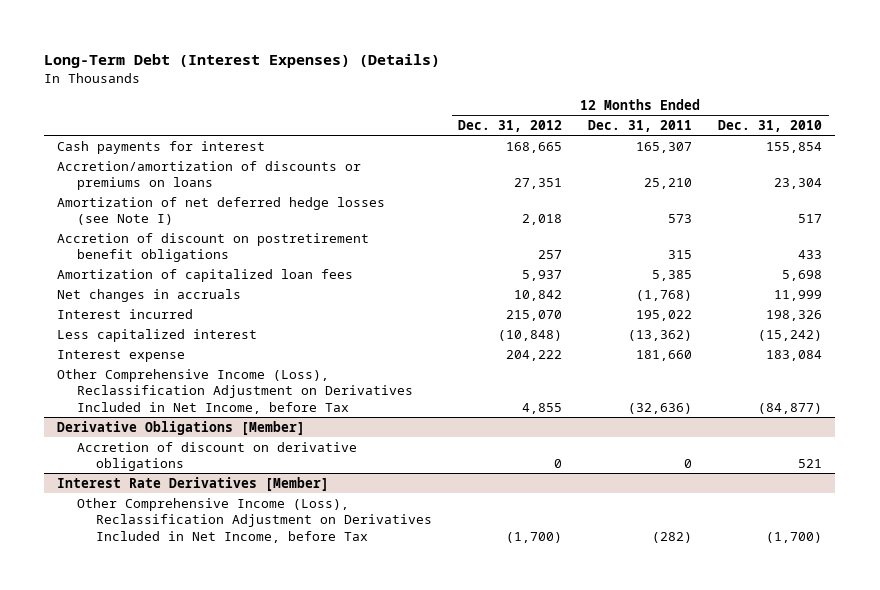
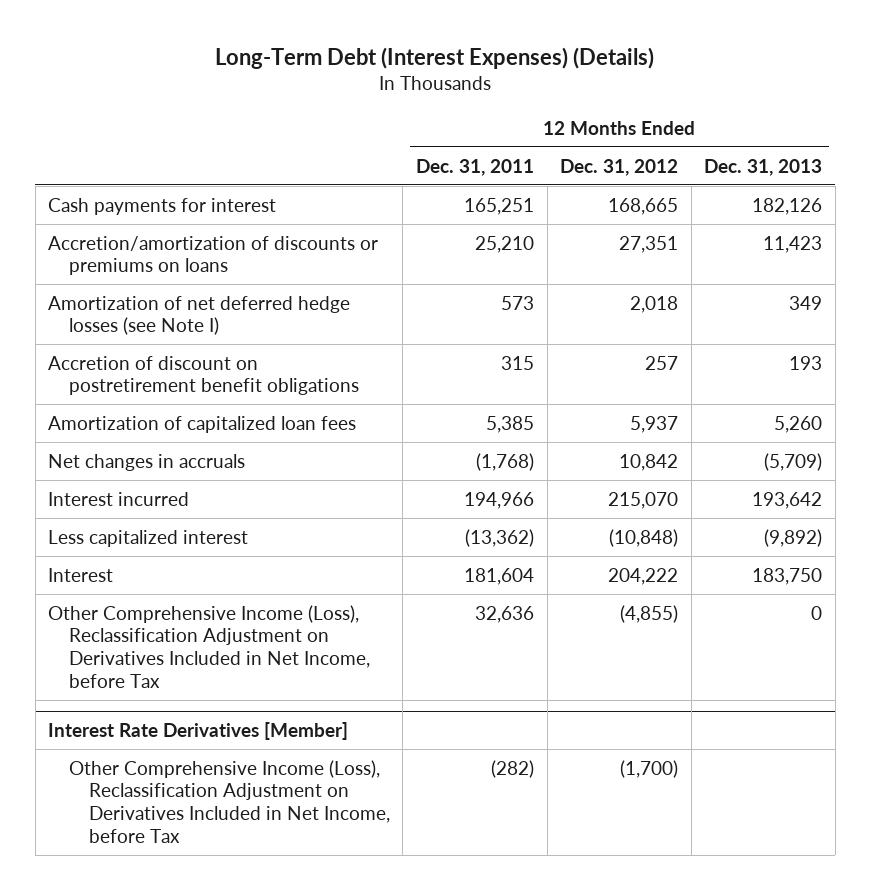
- | 12 Months Ended Dec. 31, 2012 | 12 Months Ended Dec. 31, 2011 | 12 Months Ended Dec. 31, 2010
+ | 12 Months Ended Dec. 31, 2011 | 12 Months Ended Dec. 31, 2012 | 12 Months Ended Dec. 31, 2013
- Cash payments for interest | 168,665 | 165,307 | 155,854
+ Cash payments for interest | 165,251 | 168,665 | 182,126
- Interest incurred | 215,070 | 195,022 | 198,326
+ Interest incurred | 194,966 | 215,070 | 193,642
- Interest expense | 204,222 | 181,660 | 183,084
- Other Comprehensive Income (Loss), Reclassification Adjustment on Derivatives Included in Net Income, before Tax | 4,855 | (32,636) | (84,877)
- Derivative Obligations [Member]
- Accretion of discount on derivative obligations | 0 | 0 | 521
+ Interest | 181,604 | 204,222 | 183,750
+ Other Comprehensive Income (Loss), Reclassification Adjustment on Derivatives Included in Net Income, before Tax | 32,636 | (4,855) | 0

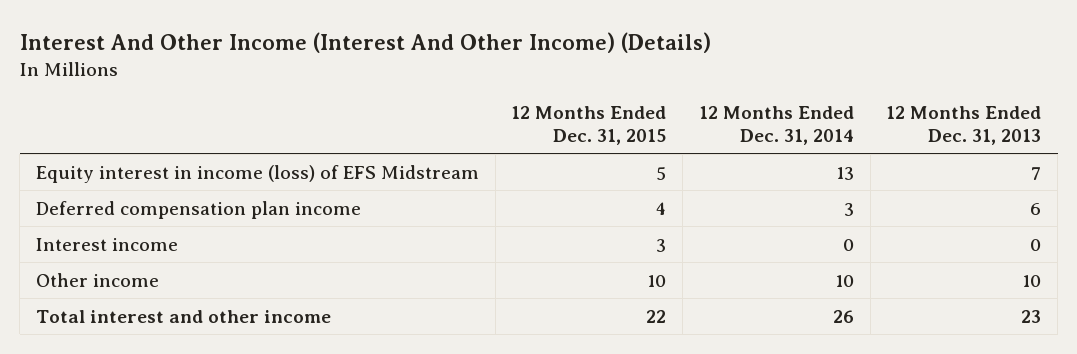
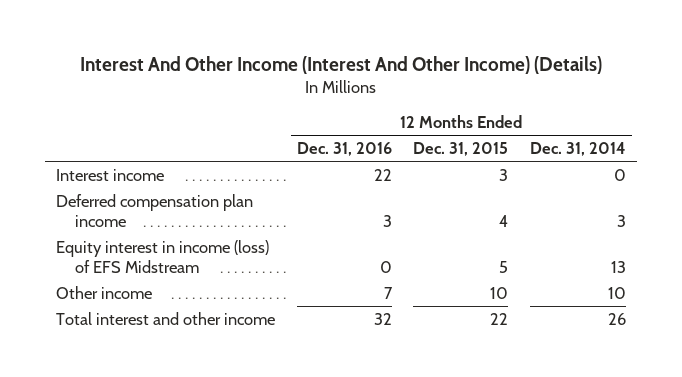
- | 12 Months Ended Dec. 31, 2015 | 12 Months Ended Dec. 31, 2014 | 12 Months Ended Dec. 31, 2013
+ | 12 Months Ended Dec. 31, 2016 | 12 Months Ended Dec. 31, 2015 | 12 Months Ended Dec. 31, 2014
moved down: Deferred compensation plan income | 3 | 4 | 3
moved down: Equity interest in income (loss) of EFS Midstream | 0 | 5 | 13

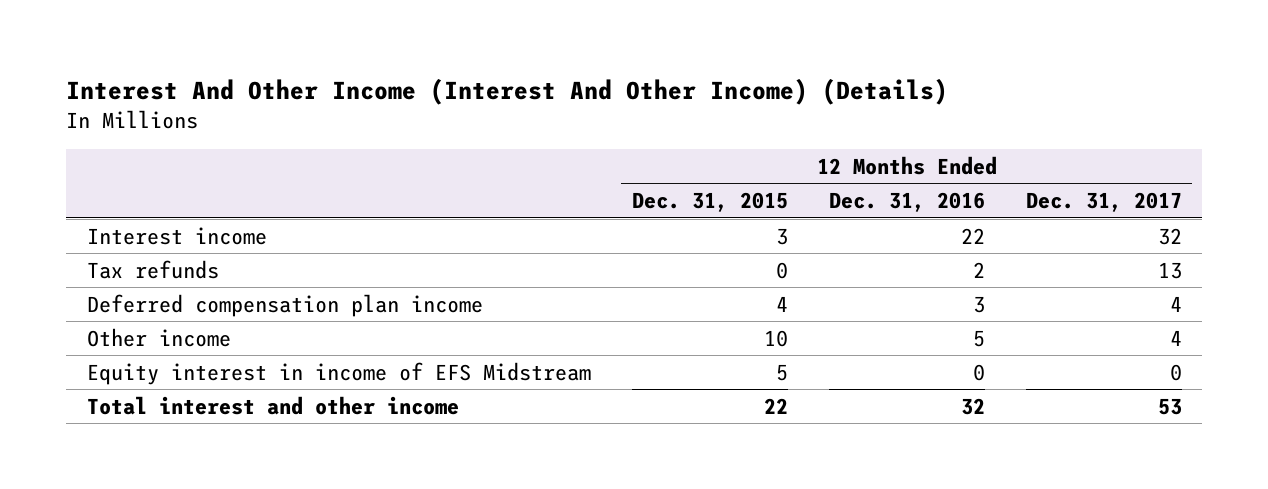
- | 12 Months Ended Dec. 31, 2016 | 12 Months Ended Dec. 31, 2015 | 12 Months Ended Dec. 31, 2014
+ | 12 Months Ended Dec. 31, 2015 | 12 Months Ended Dec. 31, 2016 | 12 Months Ended Dec. 31, 2017
+ Tax refunds | 0 | 2 | 13
- Equity interest in income (loss) of EFS Midstream | 0 | 5 | 13
- Other income | 7 | 10 | 10
+ Other income | 10 | 5 | 4
+ Equity interest in income of EFS Midstream | 5 | 0 | 0

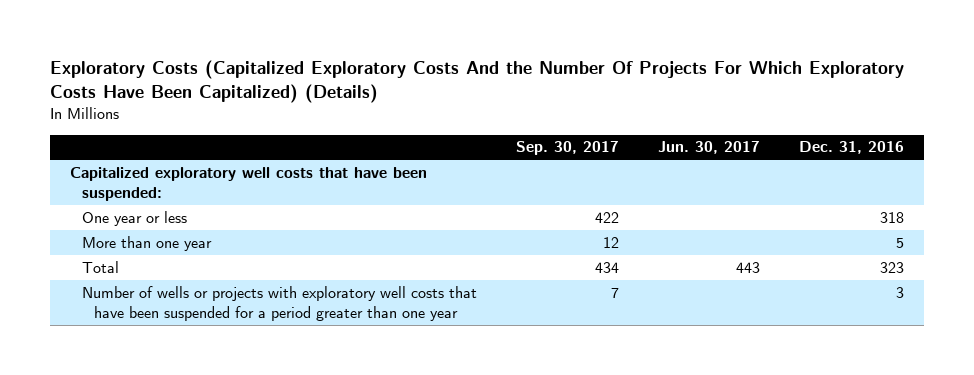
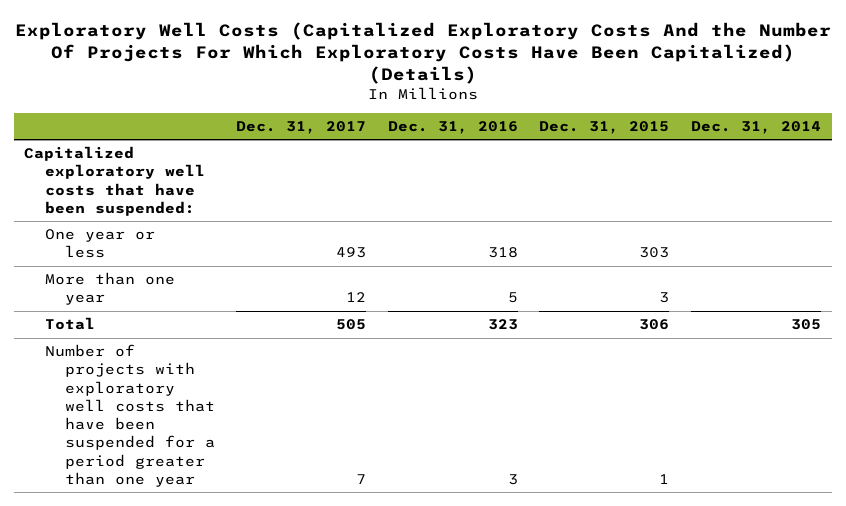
- Exploratory Costs (Capitalized Exploratory Costs And the Number Of Projects For Which Exploratory Costs Have Been Capitalized) (Details)
+ Exploratory Well Costs (Capitalized Exploratory Costs And the Number Of Projects For Which Exploratory Costs Have Been Capitalized) (Details)
- | Sep. 30, 2017 | Jun. 30, 2017 | Dec. 31, 2016
+ | Dec. 31, 2017 | Dec. 31, 2016 | Dec. 31, 2015 | Dec. 31, 2014
- Number of wells or projects with exploratory well costs that have been suspended for a period greater than one year | 7 | | 3
+ Number of projects with exploratory well costs that have been suspended for a period greater than one year | 7 | 3 | 1 |

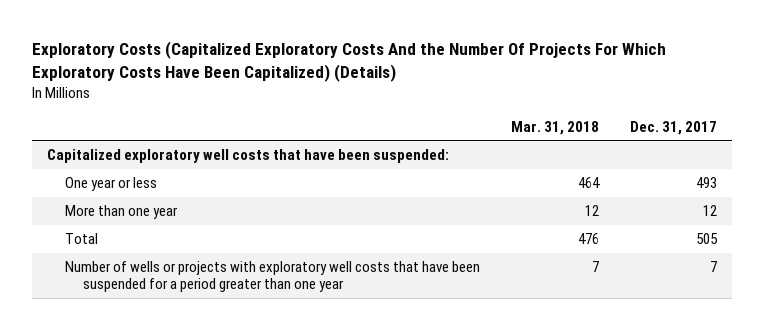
- Exploratory Well Costs (Capitalized Exploratory Costs And the Number Of Projects For Which Exploratory Costs Have Been Capitalized) (Details)
+ Exploratory Costs (Capitalized Exploratory Costs And the Number Of Projects For Which Exploratory Costs Have Been Capitalized) (Details)
- | Dec. 31, 2017 | Dec. 31, 2016 | Dec. 31, 2015 | Dec. 31, 2014
+ | Mar. 31, 2018 | Dec. 31, 2017
- Number of projects with exploratory well costs that have been suspended for a period greater than one year | 7 | 3 | 1 |
+ Number of wells or projects with exploratory well costs that have been suspended for a period greater than one year | 7 | 7

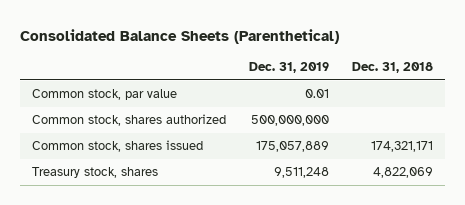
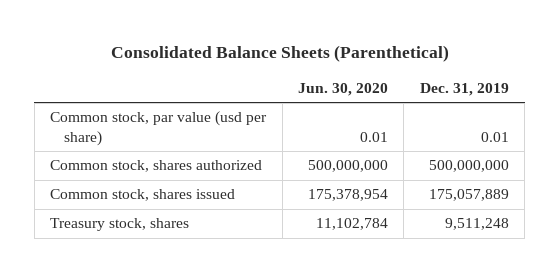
- | Dec. 31, 2019 | Dec. 31, 2018
+ | Jun. 30, 2020 | Dec. 31, 2019
- Common stock, par value | 0.01 |
+ Common stock, par value (usd per share) | 0.01 | 0.01

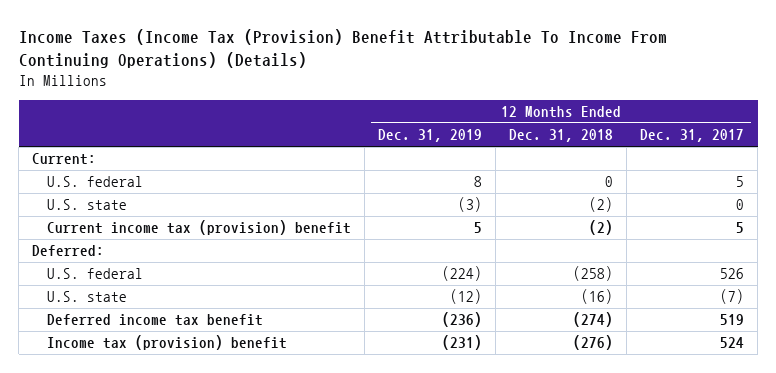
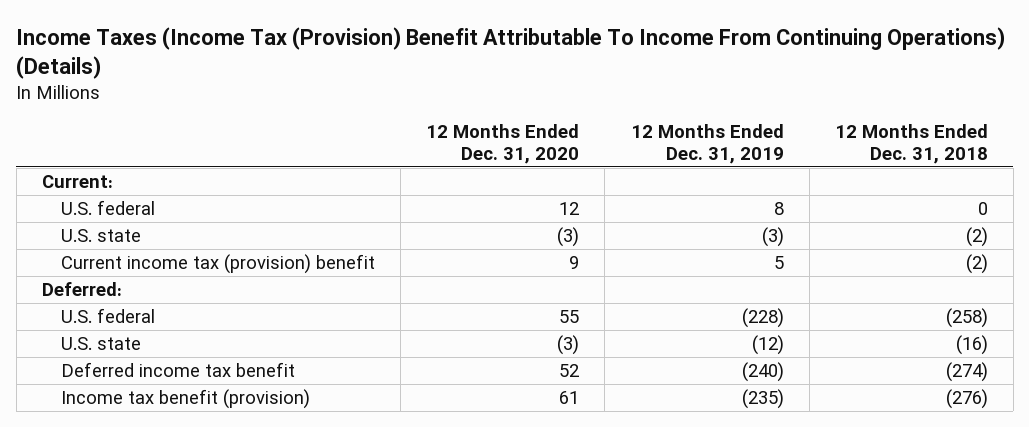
- | 12 Months Ended Dec. 31, 2019 | 12 Months Ended Dec. 31, 2018 | 12 Months Ended Dec. 31, 2017
+ | 12 Months Ended Dec. 31, 2020 | 12 Months Ended Dec. 31, 2019 | 12 Months Ended Dec. 31, 2018
- U.S. federal | (224) | (258) | 526
+ U.S. federal | 55 | (228) | (258)
- Deferred income tax benefit | (236) | (274) | 519
- Income tax (provision) benefit | (231) | (276) | 524
+ Deferred income tax benefit | 52 | (240) | (274)
+ Income tax benefit (provision) | 61 | (235) | (276)

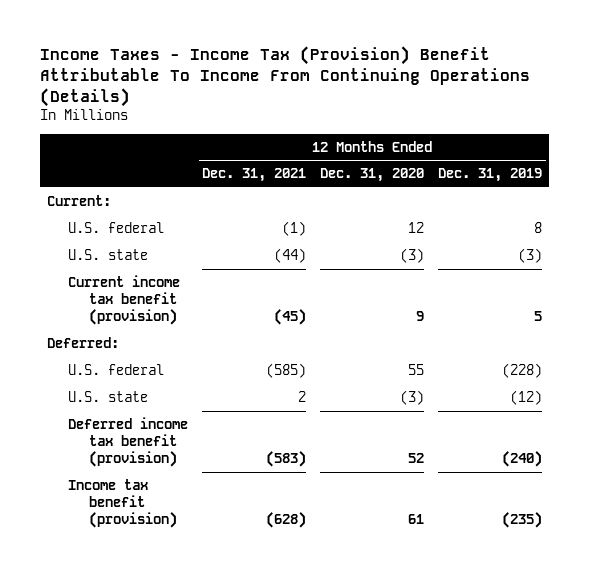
- Income Taxes (Income Tax (Provision) Benefit Attributable To Income From Continuing Operations) (Details)
+ Income Taxes - Income Tax (Provision) Benefit Attributable To Income From Continuing Operations (Details)
- | 12 Months Ended Dec. 31, 2020 | 12 Months Ended Dec. 31, 2019 | 12 Months Ended Dec. 31, 2018
+ | 12 Months Ended Dec. 31, 2021 | 12 Months Ended Dec. 31, 2020 | 12 Months Ended Dec. 31, 2019
- Current income tax (provision) benefit | 9 | 5 | (2)
+ Current income tax benefit (provision) | (45) | 9 | 5
- Deferred income tax benefit | 52 | (240) | (274)
+ Deferred income tax benefit (provision) | (583) | 52 | (240)

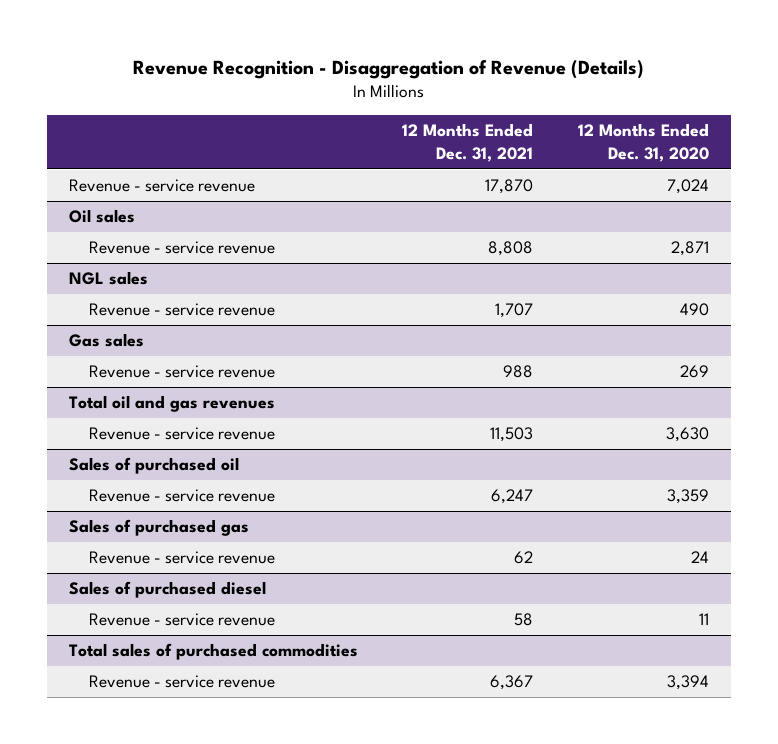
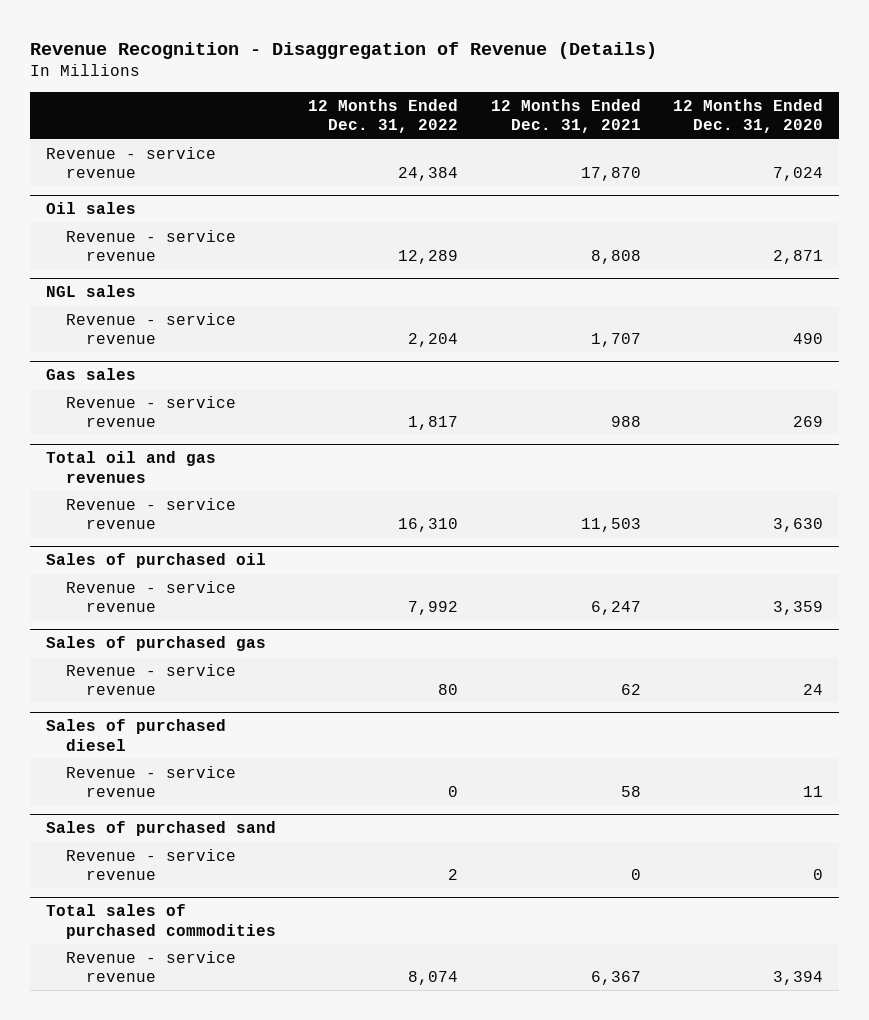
- | 12 Months Ended Dec. 31, 2021 | 12 Months Ended Dec. 31, 2020
+ | 12 Months Ended Dec. 31, 2022 | 12 Months Ended Dec. 31, 2021 | 12 Months Ended Dec. 31, 2020
+ Sales of purchased sand
+ Revenue - service revenue | 2 | 0 | 0

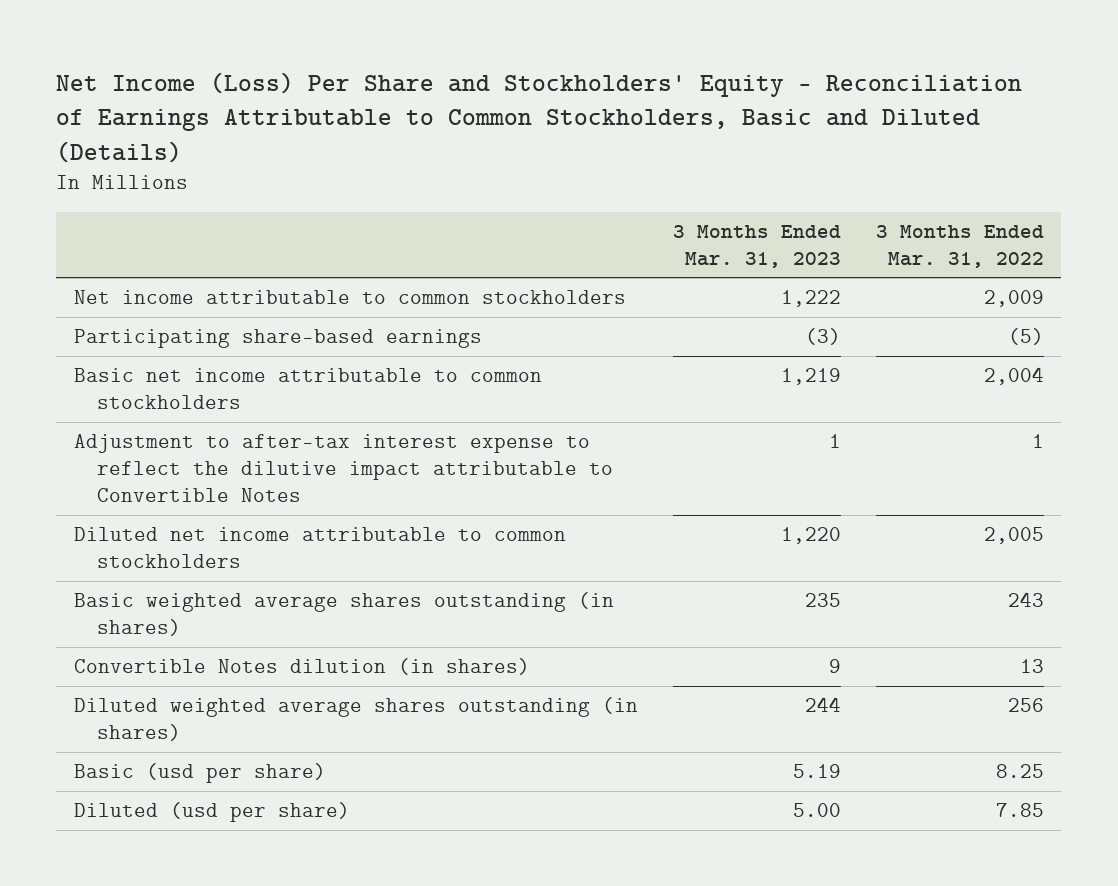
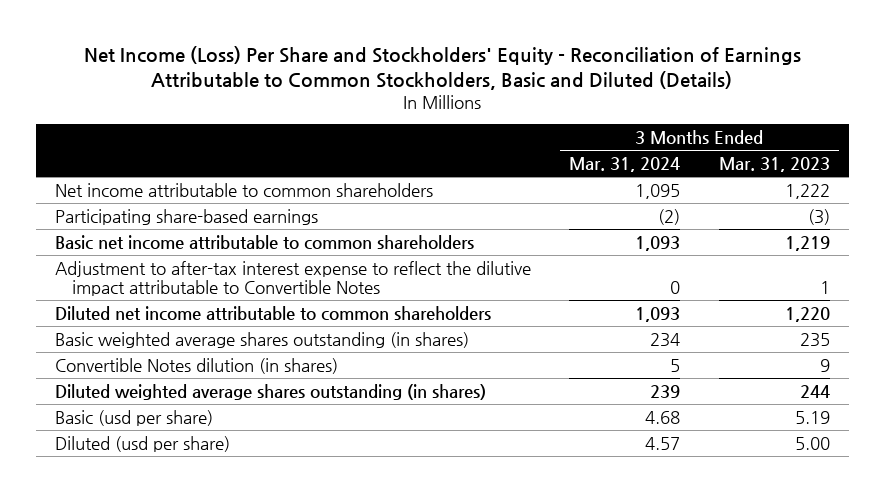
- | 3 Months Ended Mar. 31, 2023 | 3 Months Ended Mar. 31, 2022
+ | 3 Months Ended Mar. 31, 2024 | 3 Months Ended Mar. 31, 2023
- Net income attributable to common stockholders | 1,222 | 2,009
+ Net income attributable to common shareholders | 1,095 | 1,222
- Basic net income attributable to common stockholders | 1,219 | 2,004
+ Basic net income attributable to common shareholders | 1,093 | 1,219
- Diluted net income attributable to common stockholders | 1,220 | 2,005
+ Diluted net income attributable to common shareholders | 1,093 | 1,220

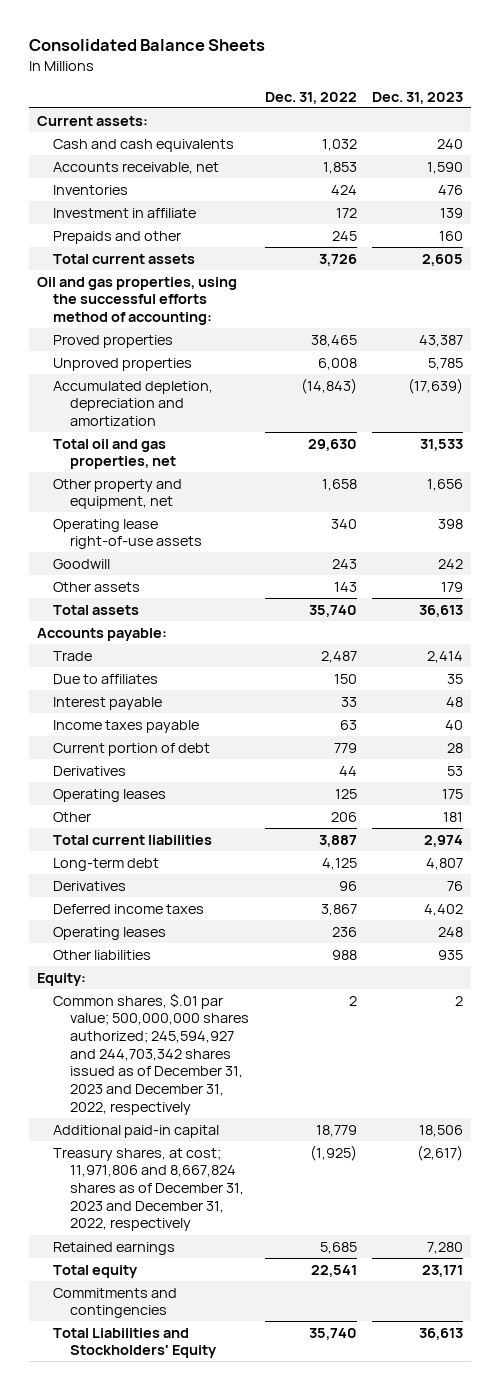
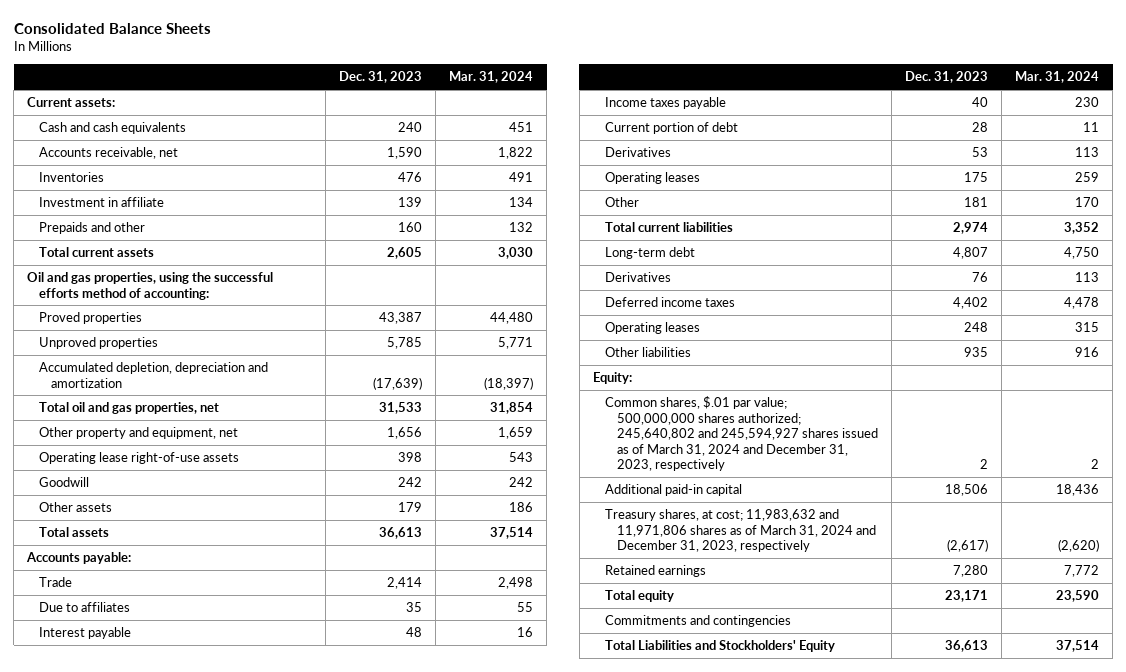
- | Dec. 31, 2022 | Dec. 31, 2023
+ | Dec. 31, 2023 | Mar. 31, 2024
- Common shares, $.01 par value; 500,000,000 shares authorized; 245,594,927 and 244,703,342 shares issued as of December 31, 2023 and December 31, 2022, respectively | 2 | 2
+ Common shares, $.01 par value; 500,000,000 shares authorized; 245,640,802 and 245,594,927 shares issued as of March 31, 2024 and December 31, 2023, respectively | 2 | 2
- Treasury shares, at cost; 11,971,806 and 8,667,824 shares as of December 31, 2023 and December 31, 2022, respectively | (1,925) | (2,617)
+ Treasury shares, at cost; 11,983,632 and 11,971,806 shares as of March 31, 2024 and December 31, 2023, respectively | (2,617) | (2,620)

